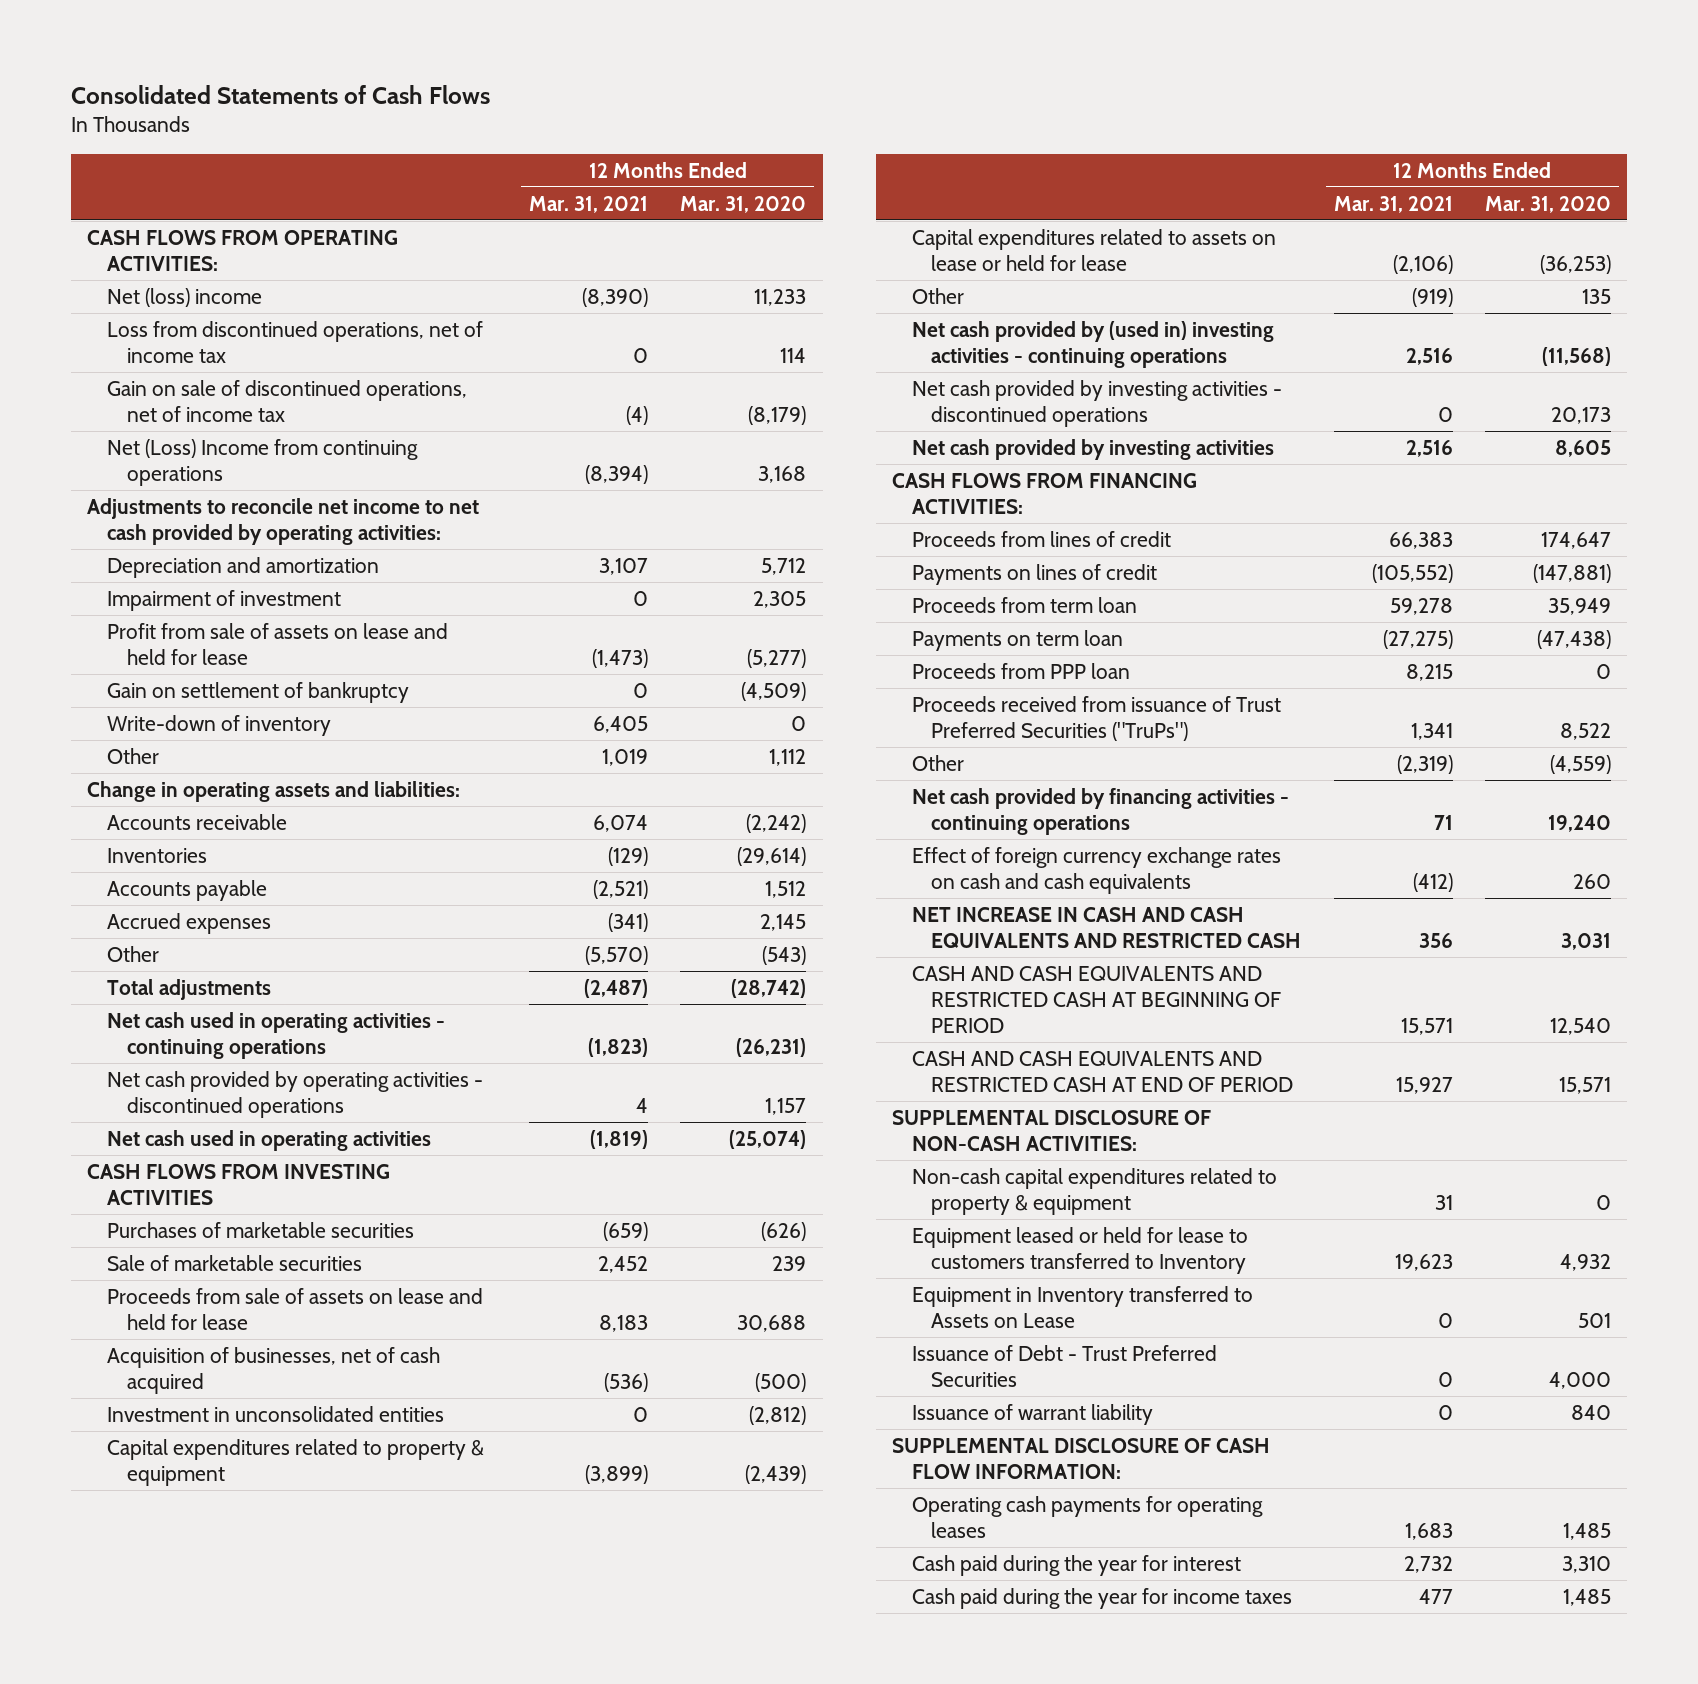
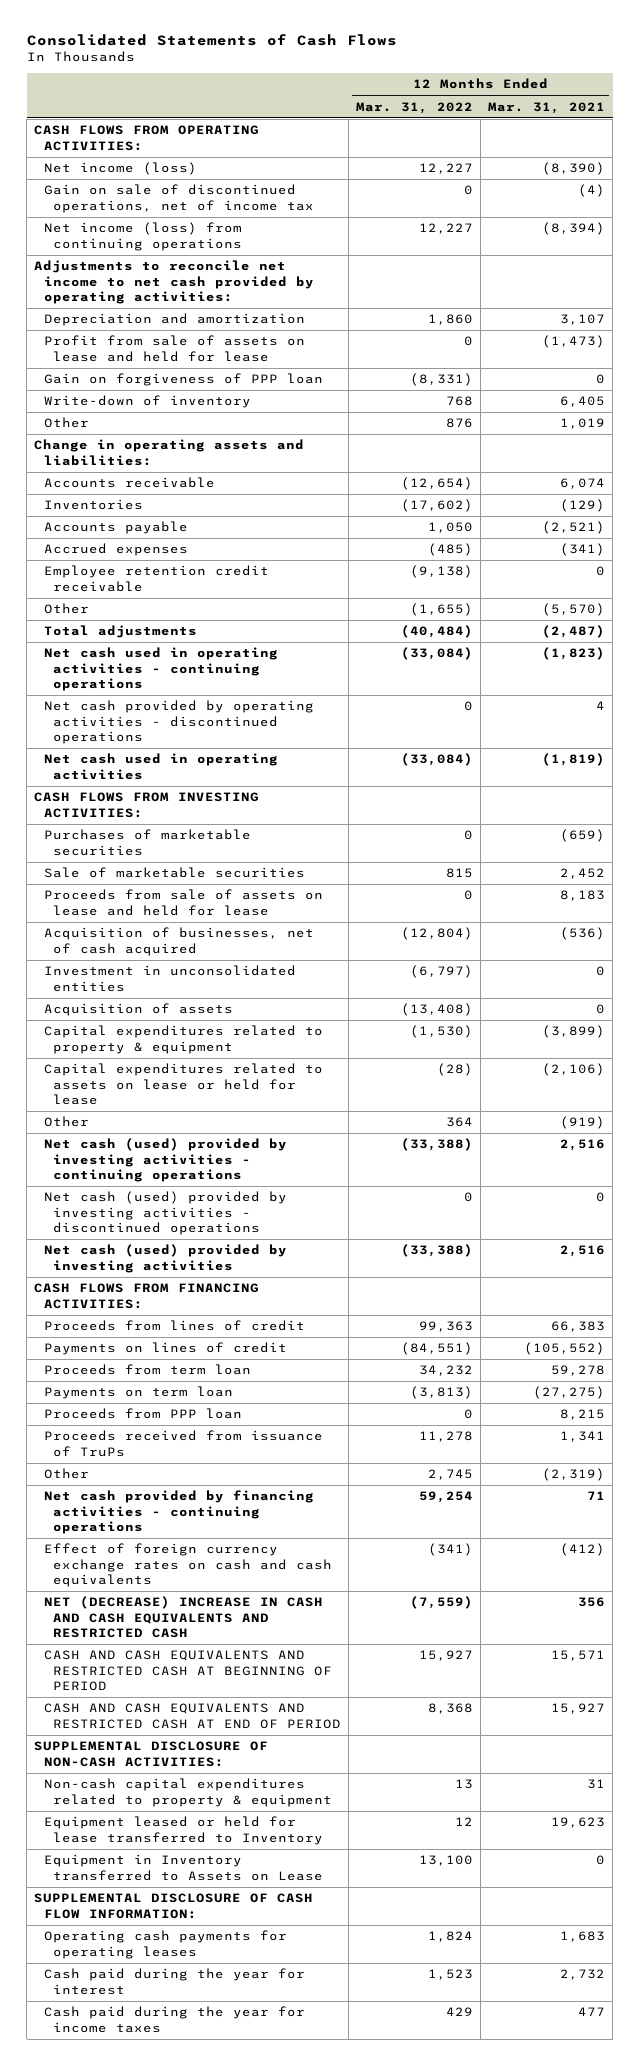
- | 12 Months Ended Mar. 31, 2021 | 12 Months Ended Mar. 31, 2020
+ | 12 Months Ended Mar. 31, 2022 | 12 Months Ended Mar. 31, 2021
- Net (loss) income | (8,390) | 11,233
- Loss from discontinued operations, net of income tax | 0 | 114
+ Net income (loss) | 12,227 | (8,390)
- Net (Loss) Income from continuing operations | (8,394) | 3,168
+ Net income (loss) from continuing operations | 12,227 | (8,394)
- Impairment of investment | 0 | 2,305
- Gain on settlement of bankruptcy | 0 | (4,509)
+ Gain on forgiveness of PPP loan | (8,331) | 0
+ Employee retention credit receivable | (9,138) | 0
- CASH FLOWS FROM INVESTING ACTIVITIES
+ CASH FLOWS FROM INVESTING ACTIVITIES:
+ Acquisition of assets | (13,408) | 0
- Net cash provided by (used in) investing activities - continuing operations | 2,516 | (11,568)
- Net cash provided by investing activities - discontinued operations | 0 | 20,173
- Net cash provided by investing activities | 2,516 | 8,605
+ Net cash (used) provided by investing activities - continuing operations | (33,388) | 2,516
+ Net cash (used) provided by investing activities - discontinued operations | 0 | 0
+ Net cash (used) provided by investing activities | (33,388) | 2,516
- Proceeds received from issuance of Trust Preferred Securities ("TruPs") | 1,341 | 8,522
+ Proceeds received from issuance of TruPs | 11,278 | 1,341
- NET INCREASE IN CASH AND CASH EQUIVALENTS AND RESTRICTED CASH | 356 | 3,031
+ NET (DECREASE) INCREASE IN CASH AND CASH EQUIVALENTS AND RESTRICTED CASH | (7,559) | 356
- Equipment leased or held for lease to customers transferred to Inventory | 19,623 | 4,932
+ Equipment leased or held for lease transferred to Inventory | 12 | 19,623
- Issuance of Debt - Trust Preferred Securities | 0 | 4,000
- Issuance of warrant liability | 0 | 840

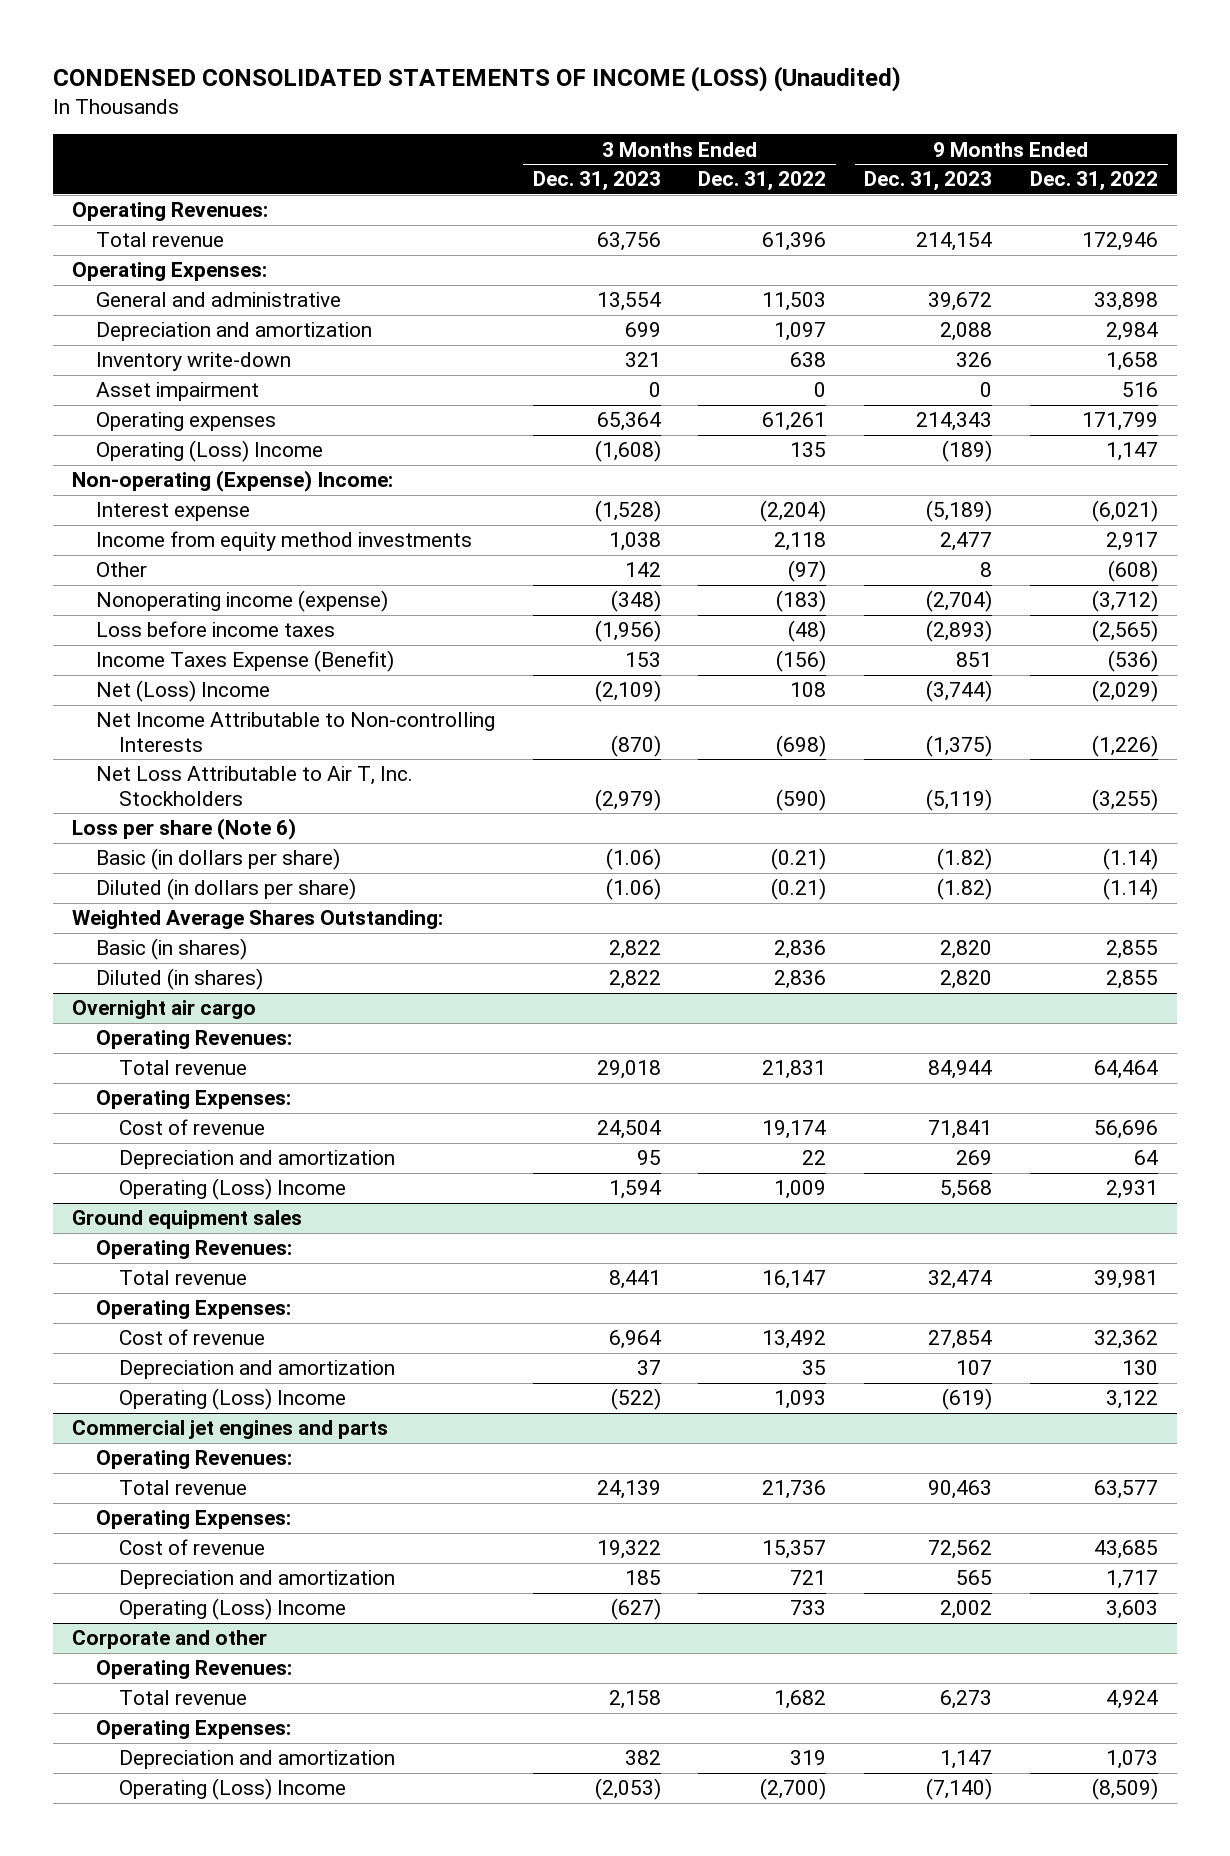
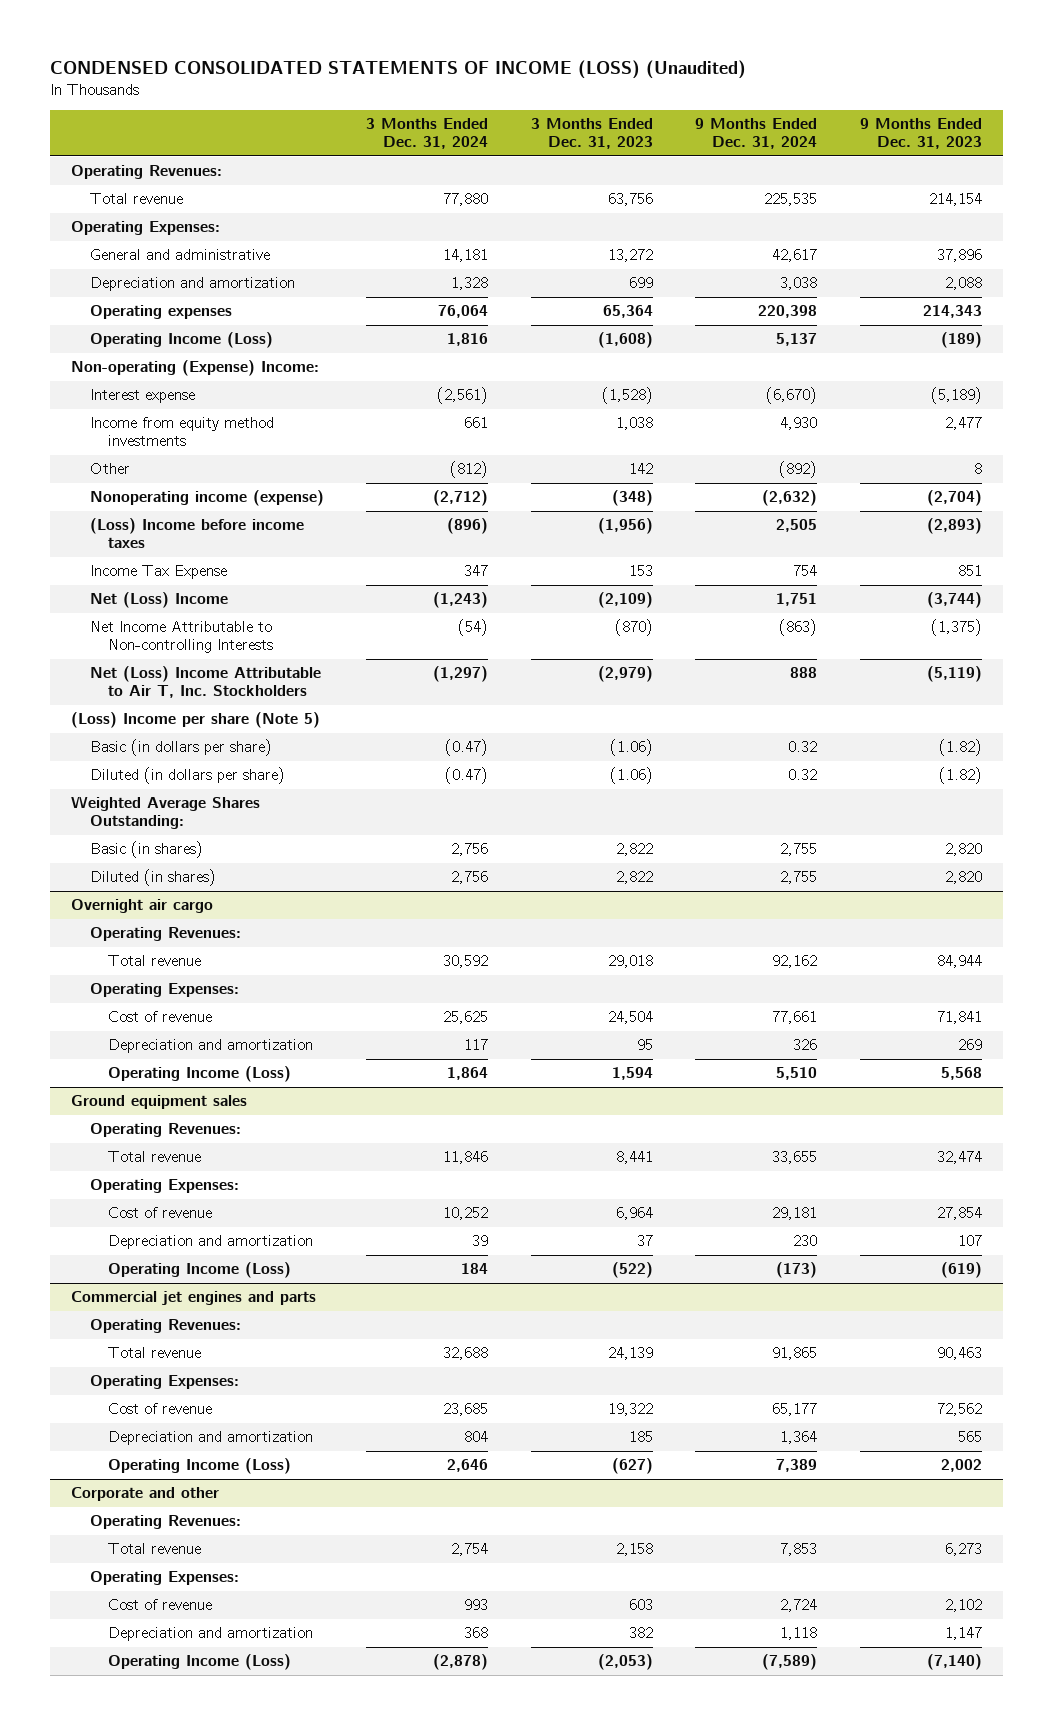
- | 3 Months Ended Dec. 31, 2023 | 3 Months Ended Dec. 31, 2022 | 9 Months Ended Dec. 31, 2023 | 9 Months Ended Dec. 31, 2022
+ | 3 Months Ended Dec. 31, 2024 | 3 Months Ended Dec. 31, 2023 | 9 Months Ended Dec. 31, 2024 | 9 Months Ended Dec. 31, 2023
- General and administrative | 13,554 | 11,503 | 39,672 | 33,898
+ General and administrative | 14,181 | 13,272 | 42,617 | 37,896
- Inventory write-down | 321 | 638 | 326 | 1,658
- Asset impairment | 0 | 0 | 0 | 516
- Operating (Loss) Income | (1,608) | 135 | (189) | 1,147
+ Operating Income (Loss) | 1,816 | (1,608) | 5,137 | (189)
- Loss before income taxes | (1,956) | (48) | (2,893) | (2,565)
- Income Taxes Expense (Benefit) | 153 | (156) | 851 | (536)
+ (Loss) Income before income taxes | (896) | (1,956) | 2,505 | (2,893)
+ Income Tax Expense | 347 | 153 | 754 | 851
- Net Loss Attributable to Air T, Inc. Stockholders | (2,979) | (590) | (5,119) | (3,255)
- Loss per share (Note 6)
+ Net (Loss) Income Attributable to Air T, Inc. Stockholders | (1,297) | (2,979) | 888 | (5,119)
+ (Loss) Income per share (Note 5)
@ Overnight air cargo
- Operating (Loss) Income | 1,594 | 1,009 | 5,568 | 2,931
+ Operating Income (Loss) | 1,864 | 1,594 | 5,510 | 5,568
@ Ground equipment sales
- Operating (Loss) Income | (522) | 1,093 | (619) | 3,122
+ Operating Income (Loss) | 184 | (522) | (173) | (619)
@ Commercial jet engines and parts
- Operating (Loss) Income | (627) | 733 | 2,002 | 3,603
+ Operating Income (Loss) | 2,646 | (627) | 7,389 | 2,002
@ Corporate and other
+ Cost of revenue | 993 | 603 | 2,724 | 2,102
- Operating (Loss) Income | (2,053) | (2,700) | (7,140) | (8,509)
+ Operating Income (Loss) | (2,878) | (2,053) | (7,589) | (7,140)

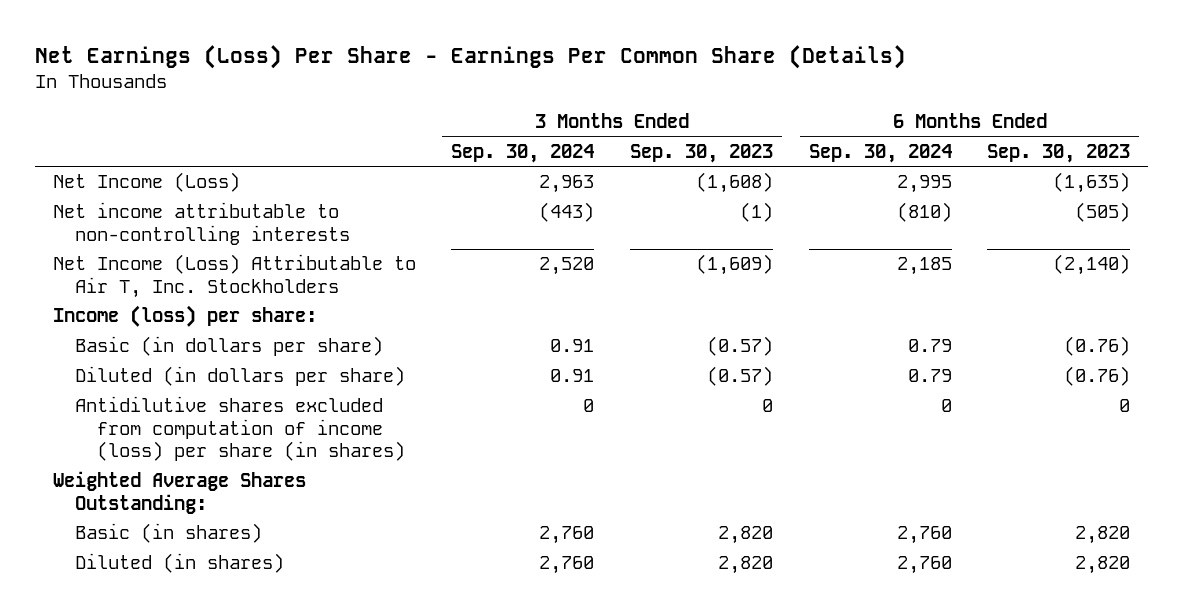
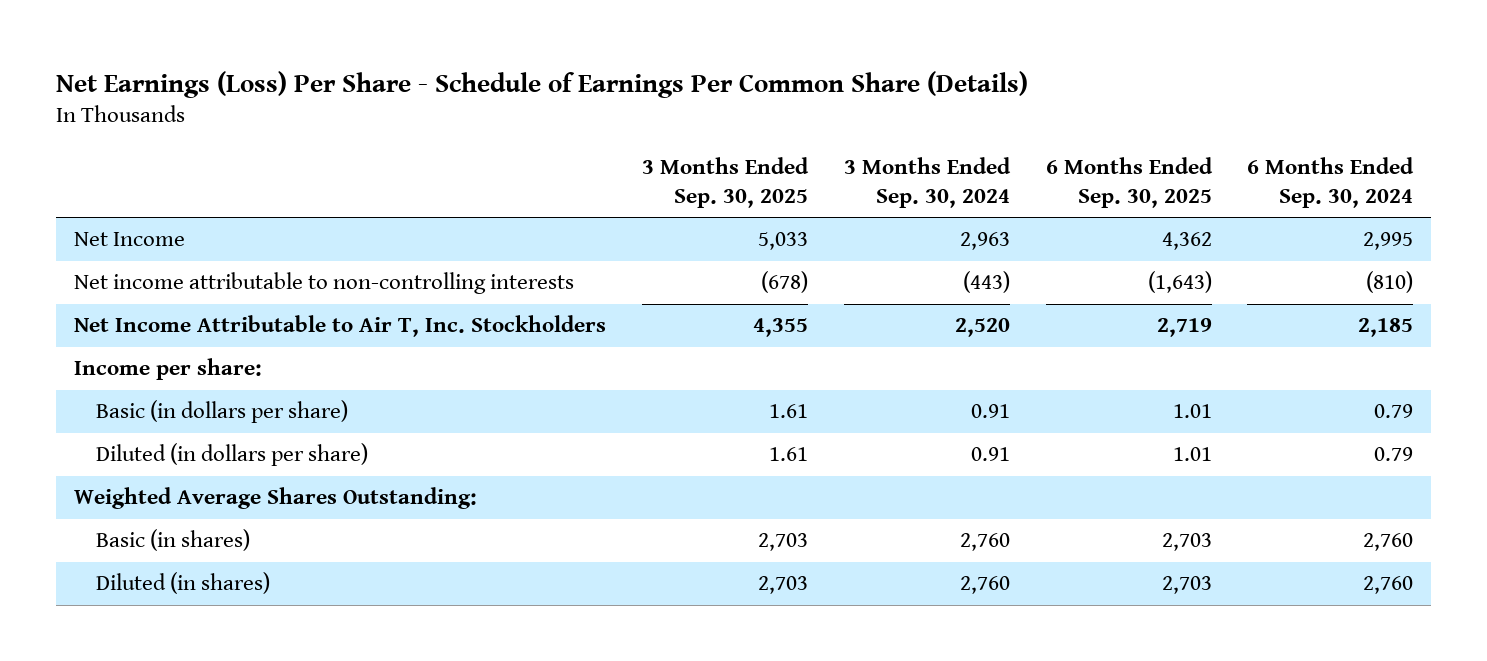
- Net Earnings (Loss) Per Share - Earnings Per Common Share (Details)
+ Net Earnings (Loss) Per Share - Schedule of Earnings Per Common Share (Details)
- | 3 Months Ended Sep. 30, 2024 | 3 Months Ended Sep. 30, 2023 | 6 Months Ended Sep. 30, 2024 | 6 Months Ended Sep. 30, 2023
+ | 3 Months Ended Sep. 30, 2025 | 3 Months Ended Sep. 30, 2024 | 6 Months Ended Sep. 30, 2025 | 6 Months Ended Sep. 30, 2024
- Net Income (Loss) | 2,963 | (1,608) | 2,995 | (1,635)
+ Net Income | 5,033 | 2,963 | 4,362 | 2,995
- Net Income (Loss) Attributable to Air T, Inc. Stockholders | 2,520 | (1,609) | 2,185 | (2,140)
- Income (loss) per share:
+ Net Income Attributable to Air T, Inc. Stockholders | 4,355 | 2,520 | 2,719 | 2,185
+ Income per share:
- Antidilutive shares excluded from computation of income (loss) per share (in shares) | 0 | 0 | 0 | 0

